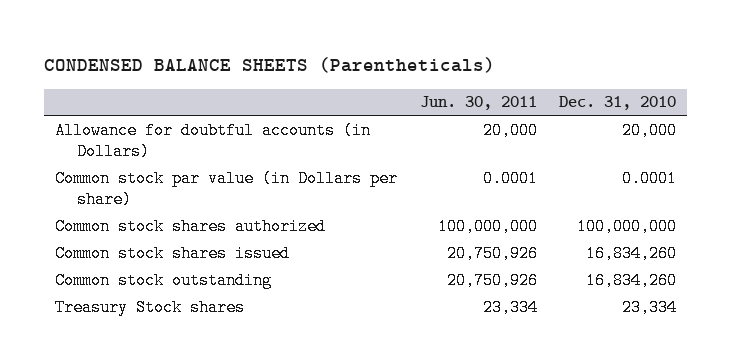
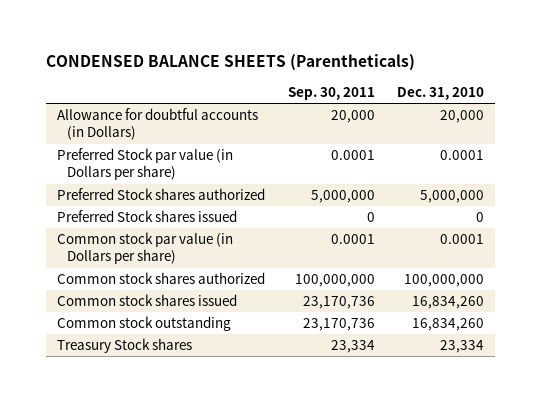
- | Jun. 30, 2011 | Dec. 31, 2010
+ | Sep. 30, 2011 | Dec. 31, 2010
+ Preferred Stock par value (in Dollars per share) | 0.0001 | 0.0001
+ Preferred Stock shares authorized | 5,000,000 | 5,000,000
+ Preferred Stock shares issued | 0 | 0

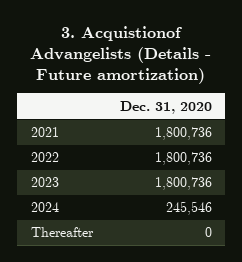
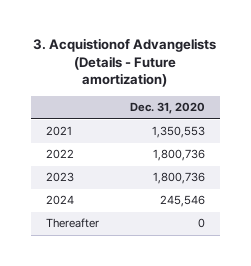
- 2021 | 1,800,736
+ 2021 | 1,350,553

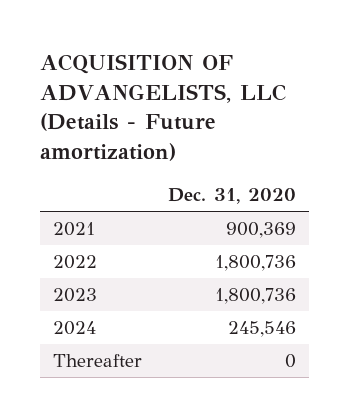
- 3. Acquistionof Advangelists (Details - Future amortization)
+ ACQUISITION OF ADVANGELISTS, LLC (Details - Future amortization)
- 2021 | 1,350,553
+ 2021 | 900,369

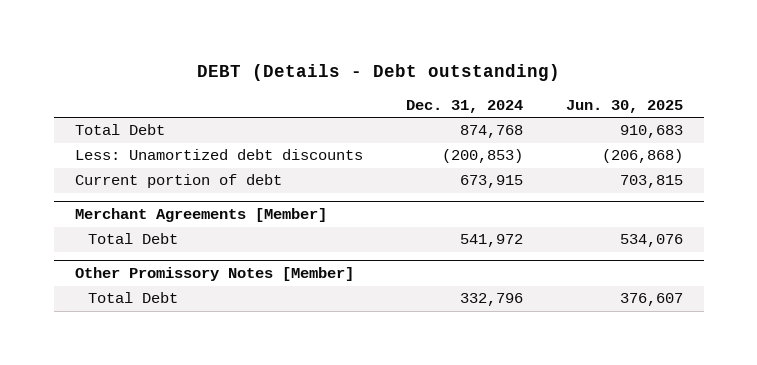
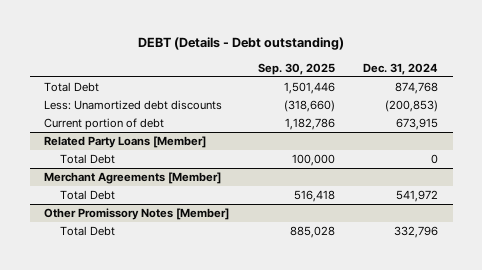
- | Dec. 31, 2024 | Jun. 30, 2025
+ | Sep. 30, 2025 | Dec. 31, 2024
+ Related Party Loans [Member]
+ Total Debt | 100,000 | 0

